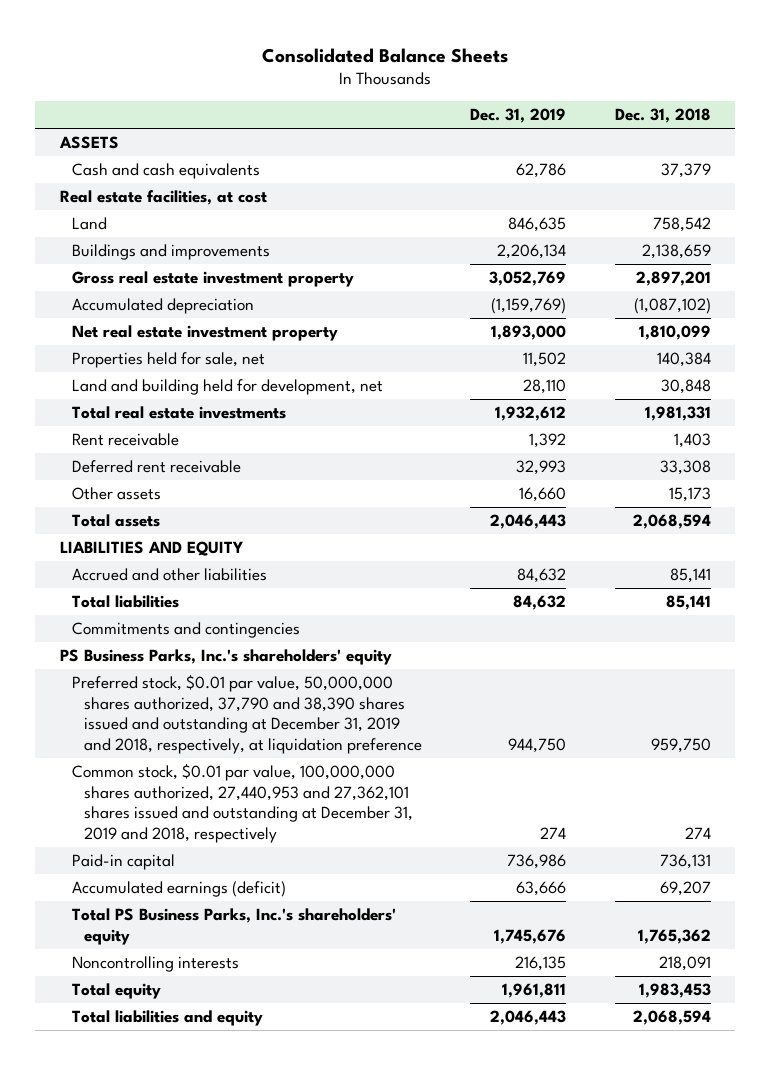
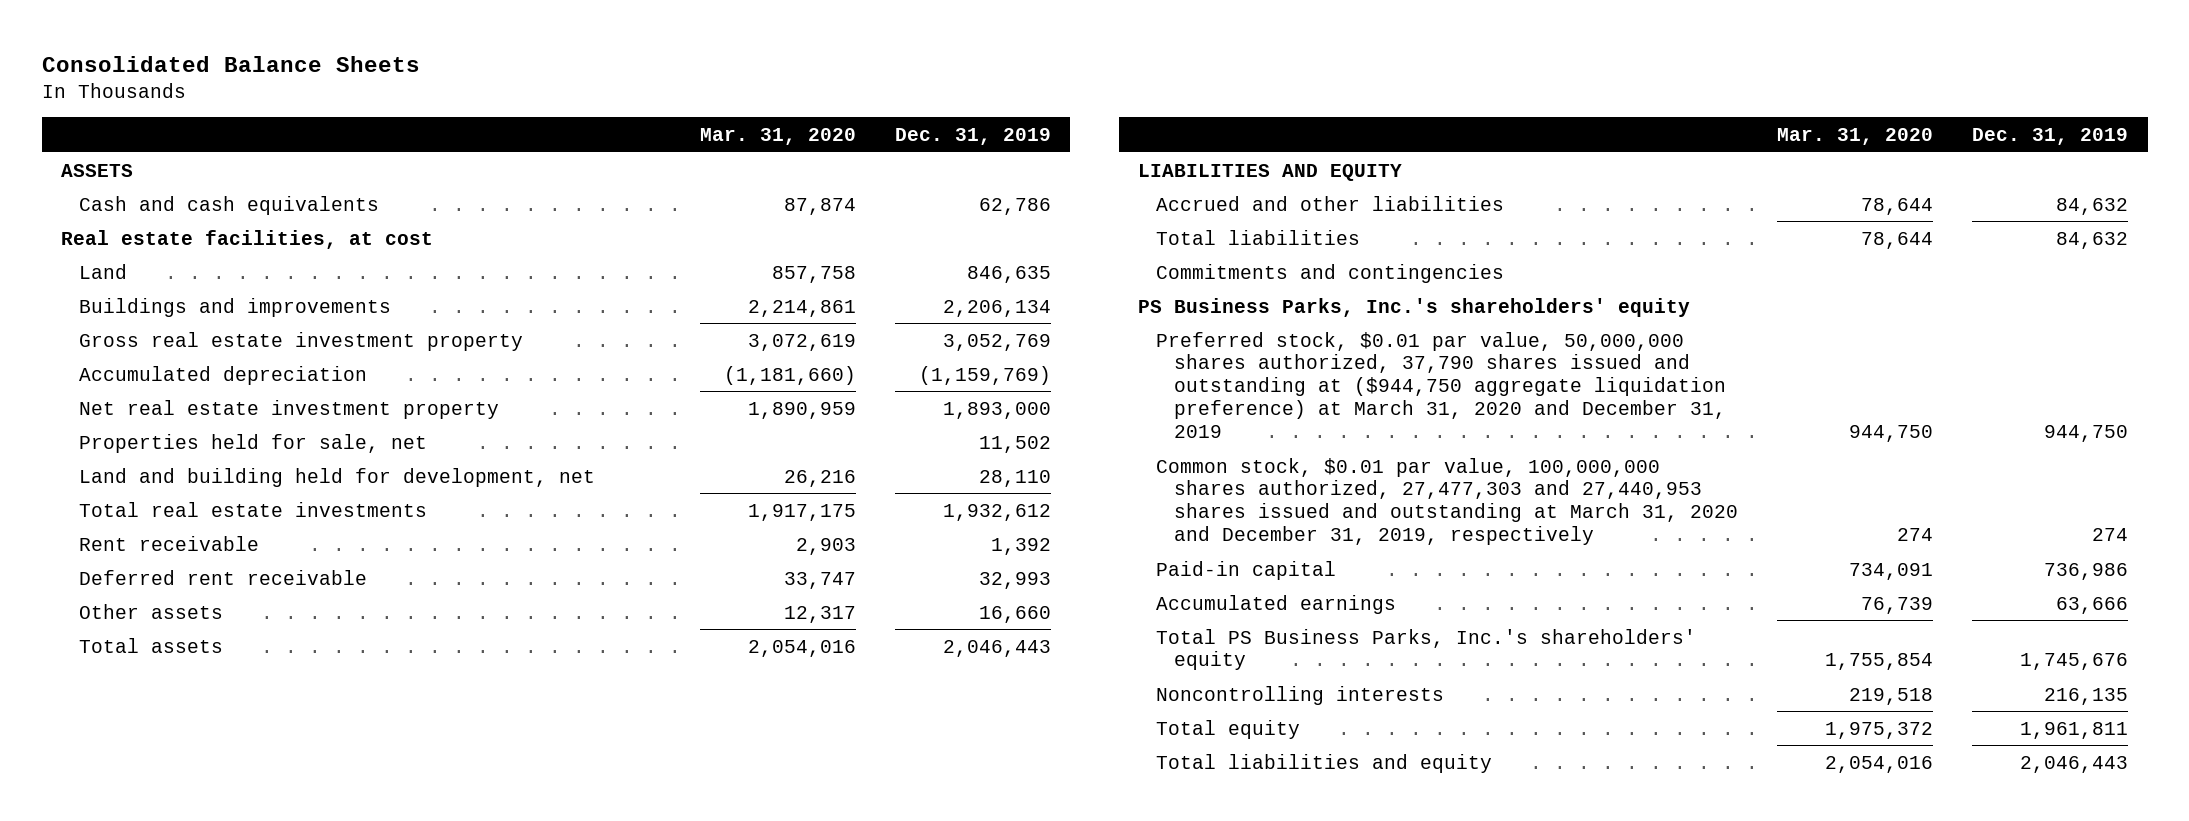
- | Dec. 31, 2019 | Dec. 31, 2018
+ | Mar. 31, 2020 | Dec. 31, 2019
- Preferred stock, $0.01 par value, 50,000,000 shares authorized, 37,790 and 38,390 shares issued and outstanding at December 31, 2019 and 2018, respectively, at liquidation preference | 944,750 | 959,750
- Common stock, $0.01 par value, 100,000,000 shares authorized, 27,440,953 and 27,362,101 shares issued and outstanding at December 31, 2019 and 2018, respectively | 274 | 274
+ Preferred stock, $0.01 par value, 50,000,000 shares authorized, 37,790 shares issued and outstanding at ($944,750 aggregate liquidation preference) at March 31, 2020 and December 31, 2019 | 944,750 | 944,750
+ Common stock, $0.01 par value, 100,000,000 shares authorized, 27,477,303 and 27,440,953 shares issued and outstanding at March 31, 2020 and December 31, 2019, respectively | 274 | 274
- Accumulated earnings (deficit) | 63,666 | 69,207
+ Accumulated earnings | 76,739 | 63,666

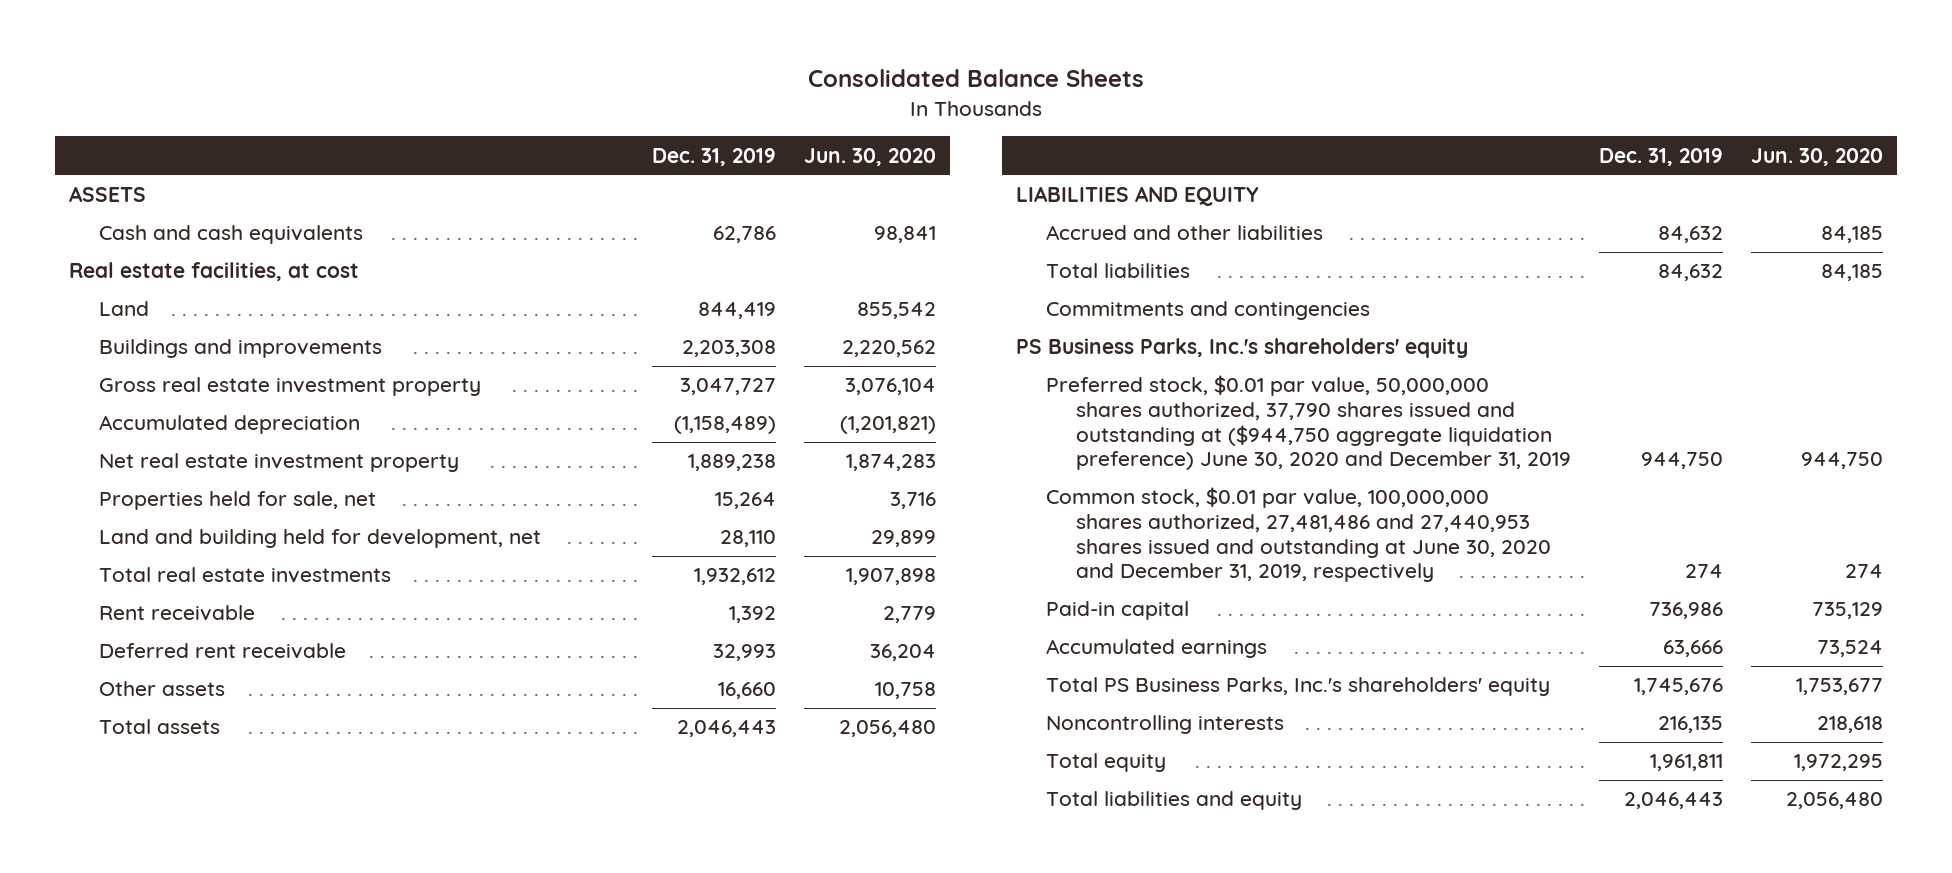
- | Mar. 31, 2020 | Dec. 31, 2019
+ | Dec. 31, 2019 | Jun. 30, 2020
- Land | 857,758 | 846,635
- Buildings and improvements | 2,214,861 | 2,206,134
- Gross real estate investment property | 3,072,619 | 3,052,769
- Accumulated depreciation | (1,181,660) | (1,159,769)
- Net real estate investment property | 1,890,959 | 1,893,000
- Properties held for sale, net | | 11,502
+ Land | 844,419 | 855,542
+ Buildings and improvements | 2,203,308 | 2,220,562
+ Gross real estate investment property | 3,047,727 | 3,076,104
+ Accumulated depreciation | (1,158,489) | (1,201,821)
+ Net real estate investment property | 1,889,238 | 1,874,283
+ Properties held for sale, net | 15,264 | 3,716
- Preferred stock, $0.01 par value, 50,000,000 shares authorized, 37,790 shares issued and outstanding at ($944,750 aggregate liquidation preference) at March 31, 2020 and December 31, 2019 | 944,750 | 944,750
- Common stock, $0.01 par value, 100,000,000 shares authorized, 27,477,303 and 27,440,953 shares issued and outstanding at March 31, 2020 and December 31, 2019, respectively | 274 | 274
+ Preferred stock, $0.01 par value, 50,000,000 shares authorized, 37,790 shares issued and outstanding at ($944,750 aggregate liquidation preference) June 30, 2020 and December 31, 2019 | 944,750 | 944,750
+ Common stock, $0.01 par value, 100,000,000 shares authorized, 27,481,486 and 27,440,953 shares issued and outstanding at June 30, 2020 and December 31, 2019, respectively | 274 | 274

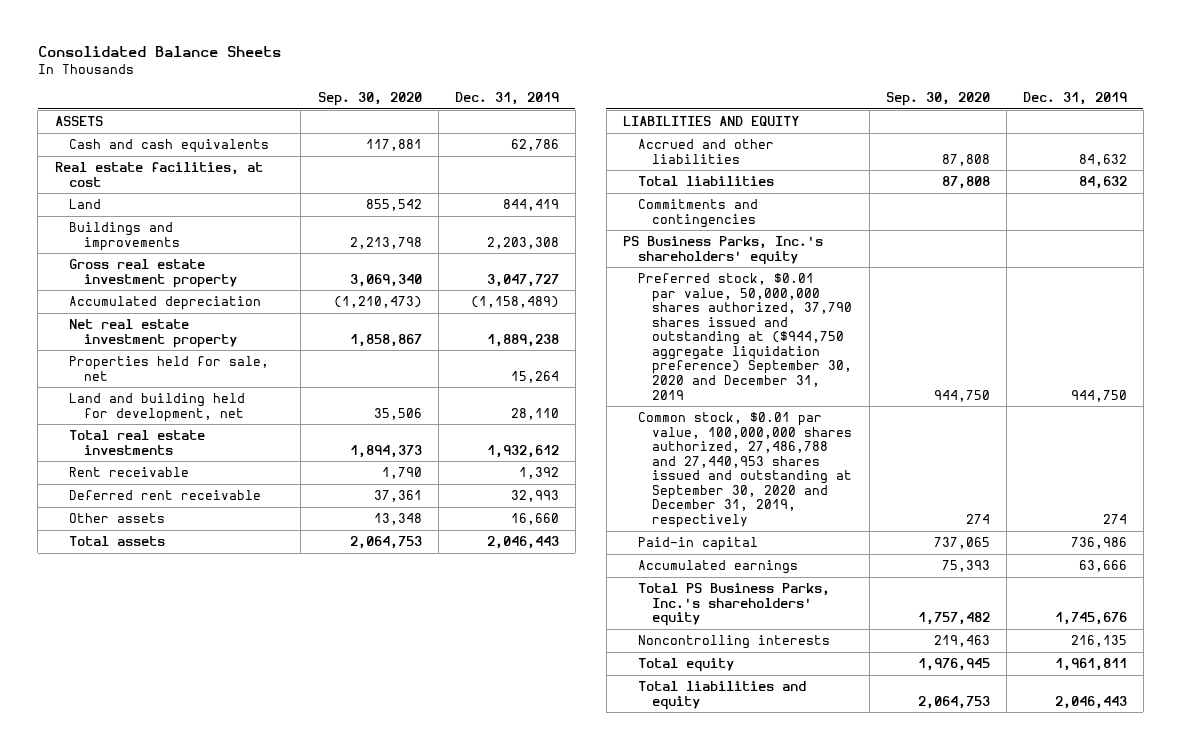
- | Dec. 31, 2019 | Jun. 30, 2020
+ | Sep. 30, 2020 | Dec. 31, 2019
- Preferred stock, $0.01 par value, 50,000,000 shares authorized, 37,790 shares issued and outstanding at ($944,750 aggregate liquidation preference) June 30, 2020 and December 31, 2019 | 944,750 | 944,750
- Common stock, $0.01 par value, 100,000,000 shares authorized, 27,481,486 and 27,440,953 shares issued and outstanding at June 30, 2020 and December 31, 2019, respectively | 274 | 274
+ Preferred stock, $0.01 par value, 50,000,000 shares authorized, 37,790 shares issued and outstanding at ($944,750 aggregate liquidation preference) September 30, 2020 and December 31, 2019 | 944,750 | 944,750
+ Common stock, $0.01 par value, 100,000,000 shares authorized, 27,486,788 and 27,440,953 shares issued and outstanding at September 30, 2020 and December 31, 2019, respectively | 274 | 274

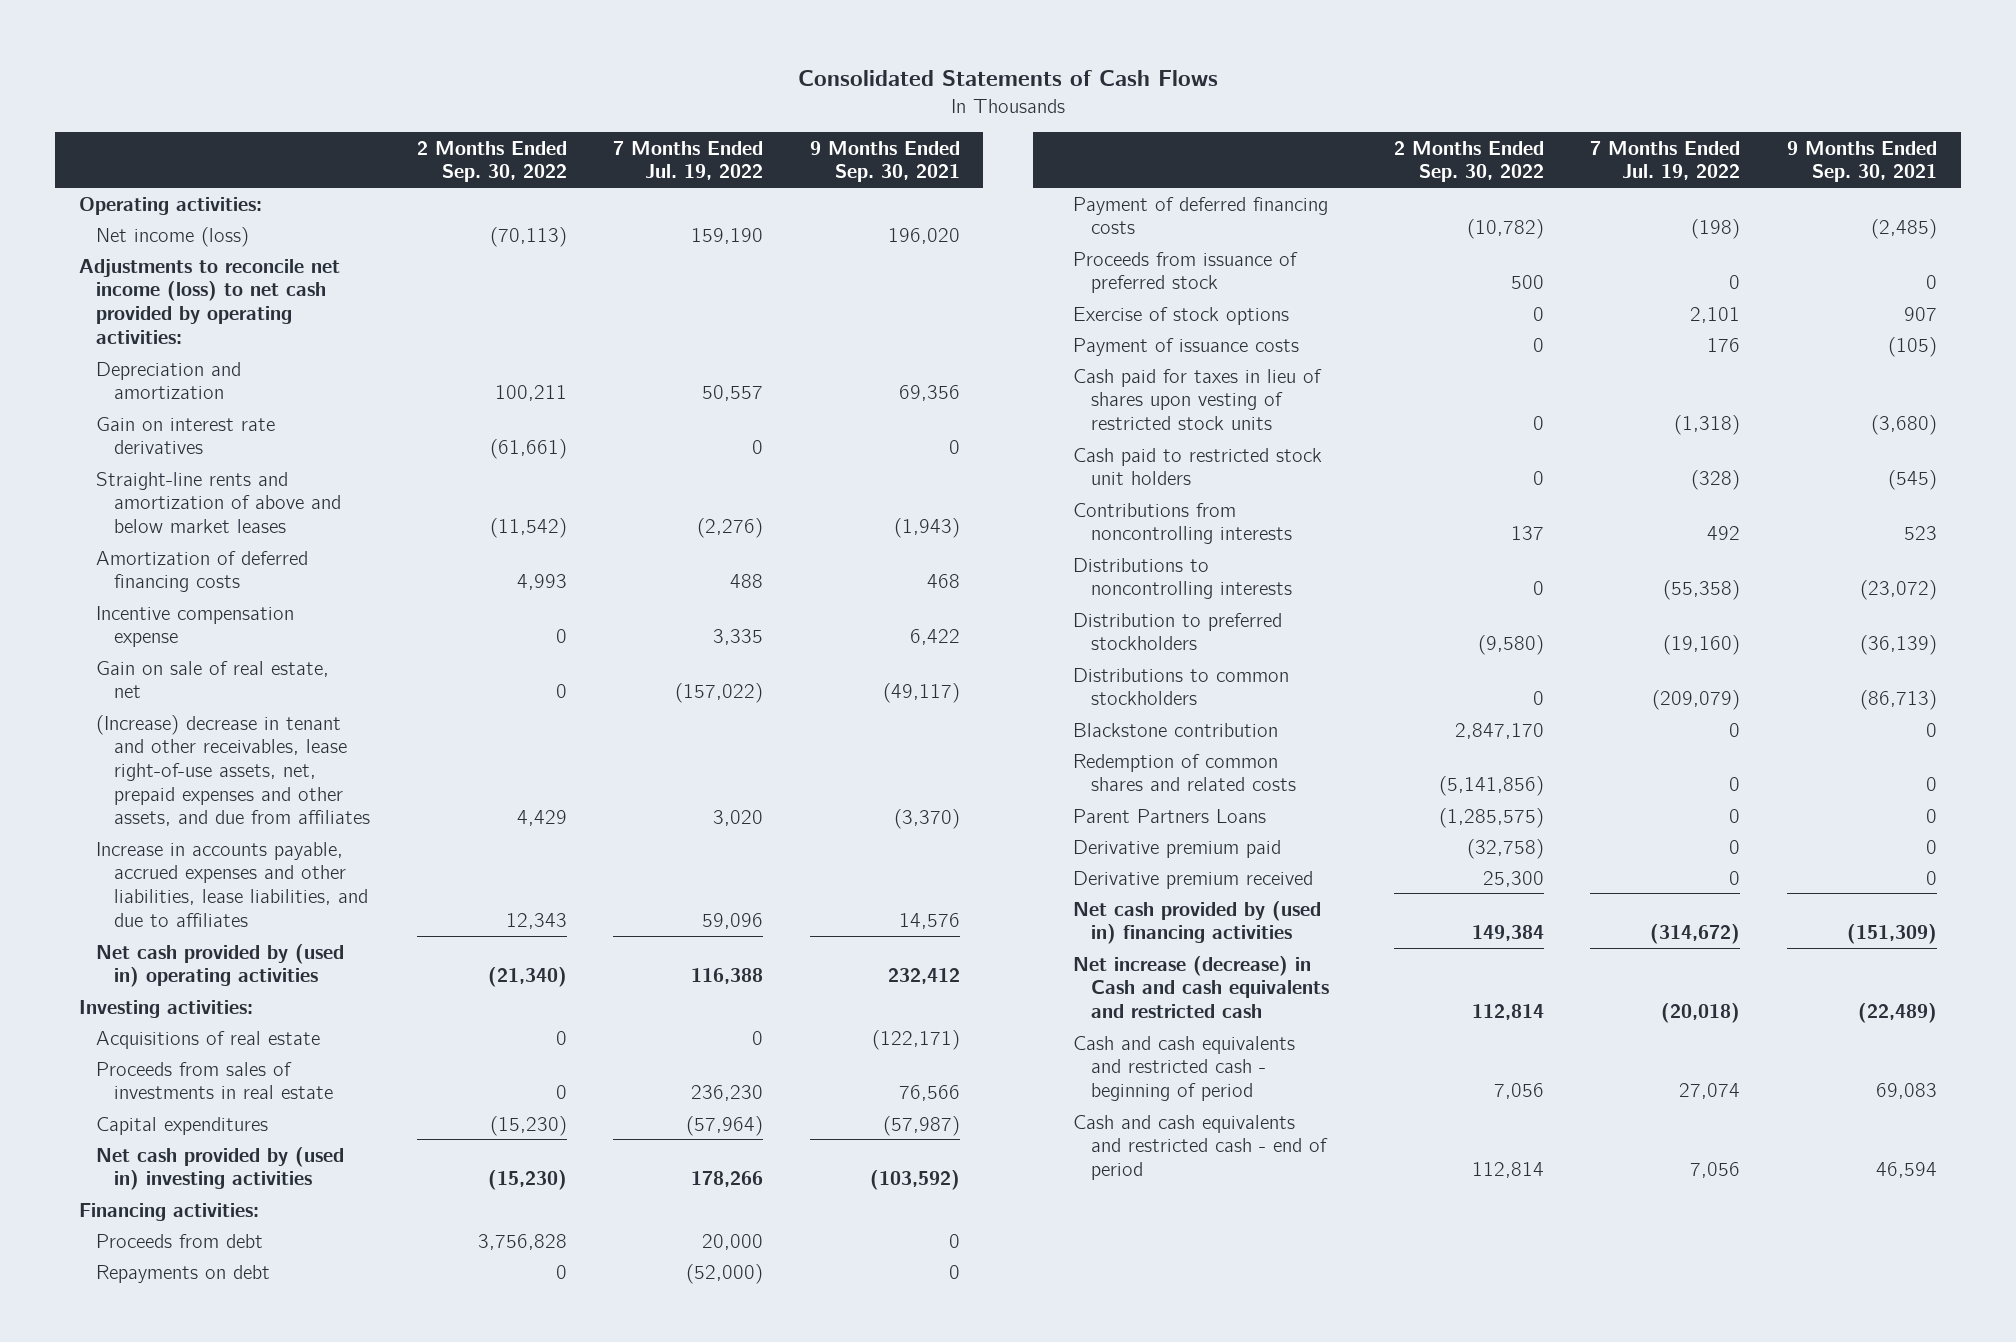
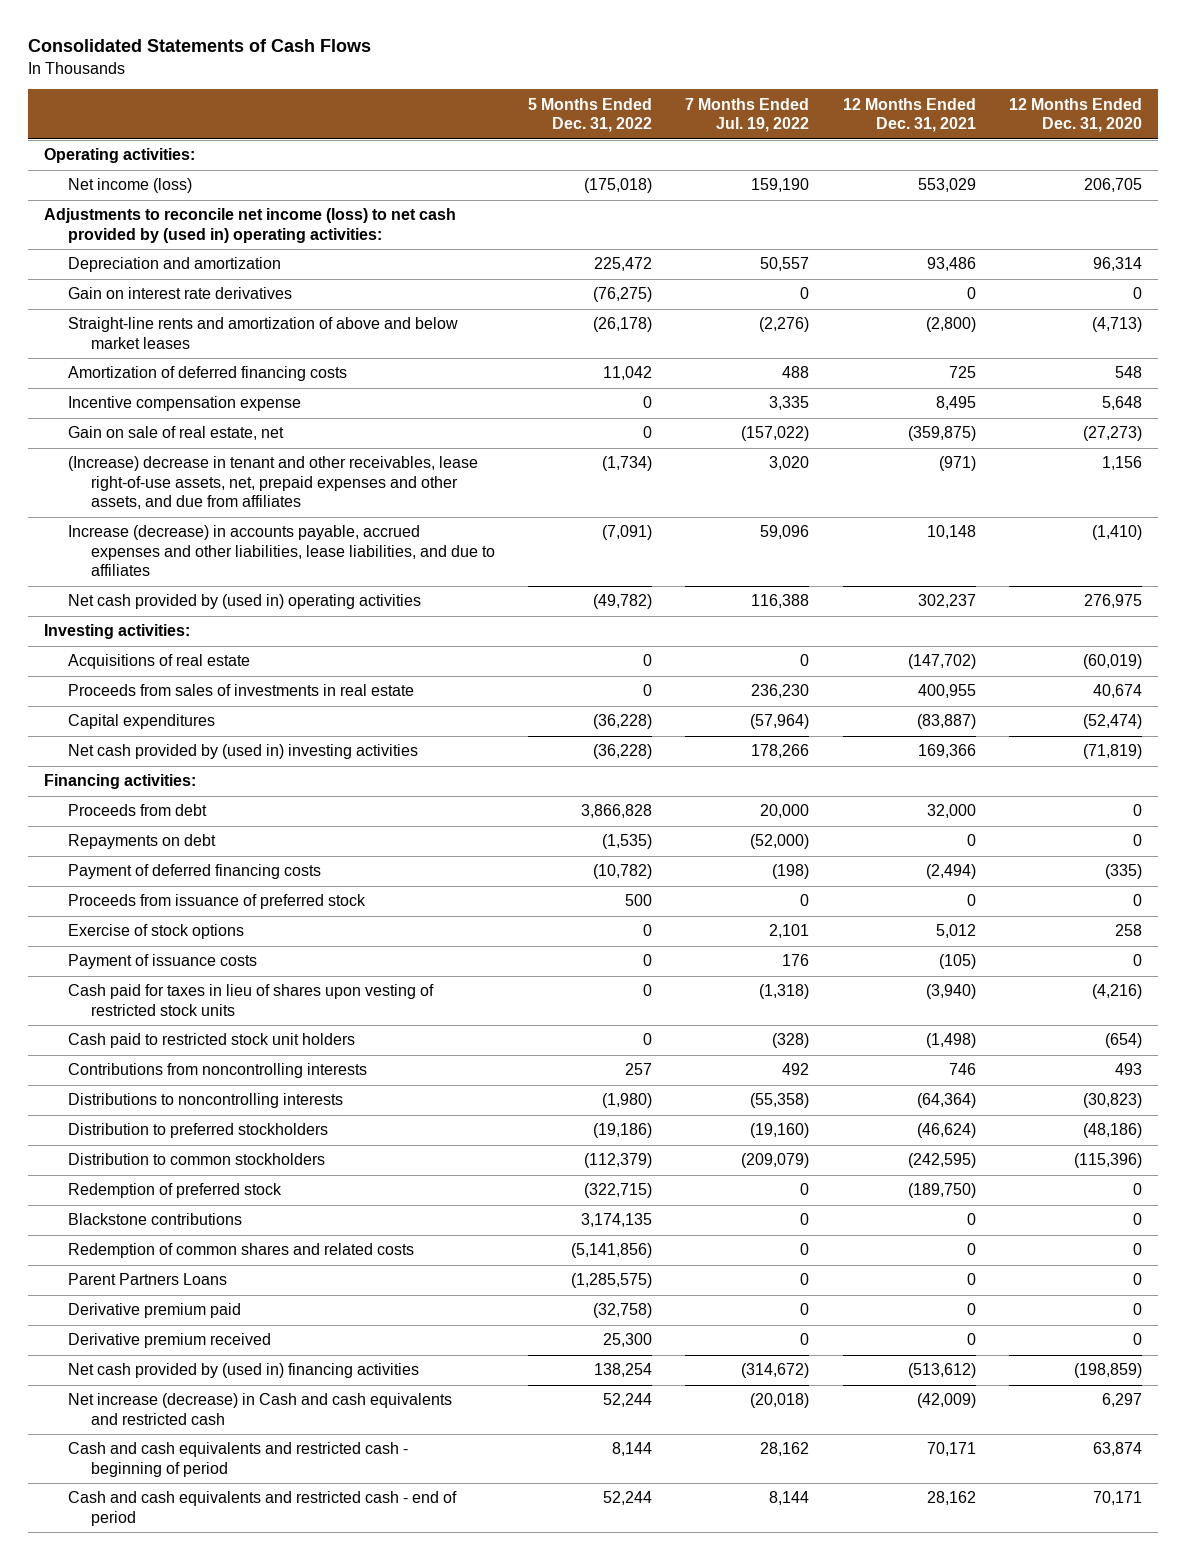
- | 2 Months Ended Sep. 30, 2022 | 7 Months Ended Jul. 19, 2022 | 9 Months Ended Sep. 30, 2021
+ | 5 Months Ended Dec. 31, 2022 | 7 Months Ended Jul. 19, 2022 | 12 Months Ended Dec. 31, 2021 | 12 Months Ended Dec. 31, 2020
- Adjustments to reconcile net income (loss) to net cash provided by operating activities:
+ Adjustments to reconcile net income (loss) to net cash provided by (used in) operating activities:
- Increase in accounts payable, accrued expenses and other liabilities, lease liabilities, and due to affiliates | 12,343 | 59,096 | 14,576
+ Increase (decrease) in accounts payable, accrued expenses and other liabilities, lease liabilities, and due to affiliates | (7,091) | 59,096 | 10,148 | (1,410)
- Distributions to common stockholders | 0 | (209,079) | (86,713)
- Blackstone contribution | 2,847,170 | 0 | 0
+ Distribution to common stockholders | (112,379) | (209,079) | (242,595) | (115,396)
+ Redemption of preferred stock | (322,715) | 0 | (189,750) | 0
+ Blackstone contributions | 3,174,135 | 0 | 0 | 0
- Cash and cash equivalents and restricted cash - beginning of period | 7,056 | 27,074 | 69,083
- Cash and cash equivalents and restricted cash - end of period | 112,814 | 7,056 | 46,594
+ Cash and cash equivalents and restricted cash - beginning of period | 8,144 | 28,162 | 70,171 | 63,874
+ Cash and cash equivalents and restricted cash - end of period | 52,244 | 8,144 | 28,162 | 70,171

